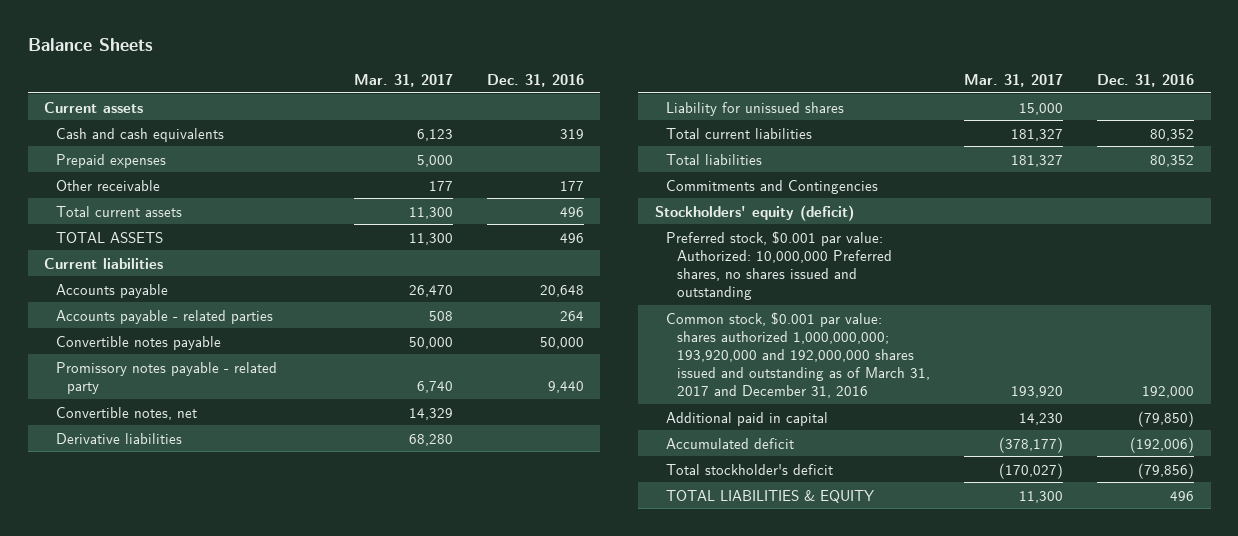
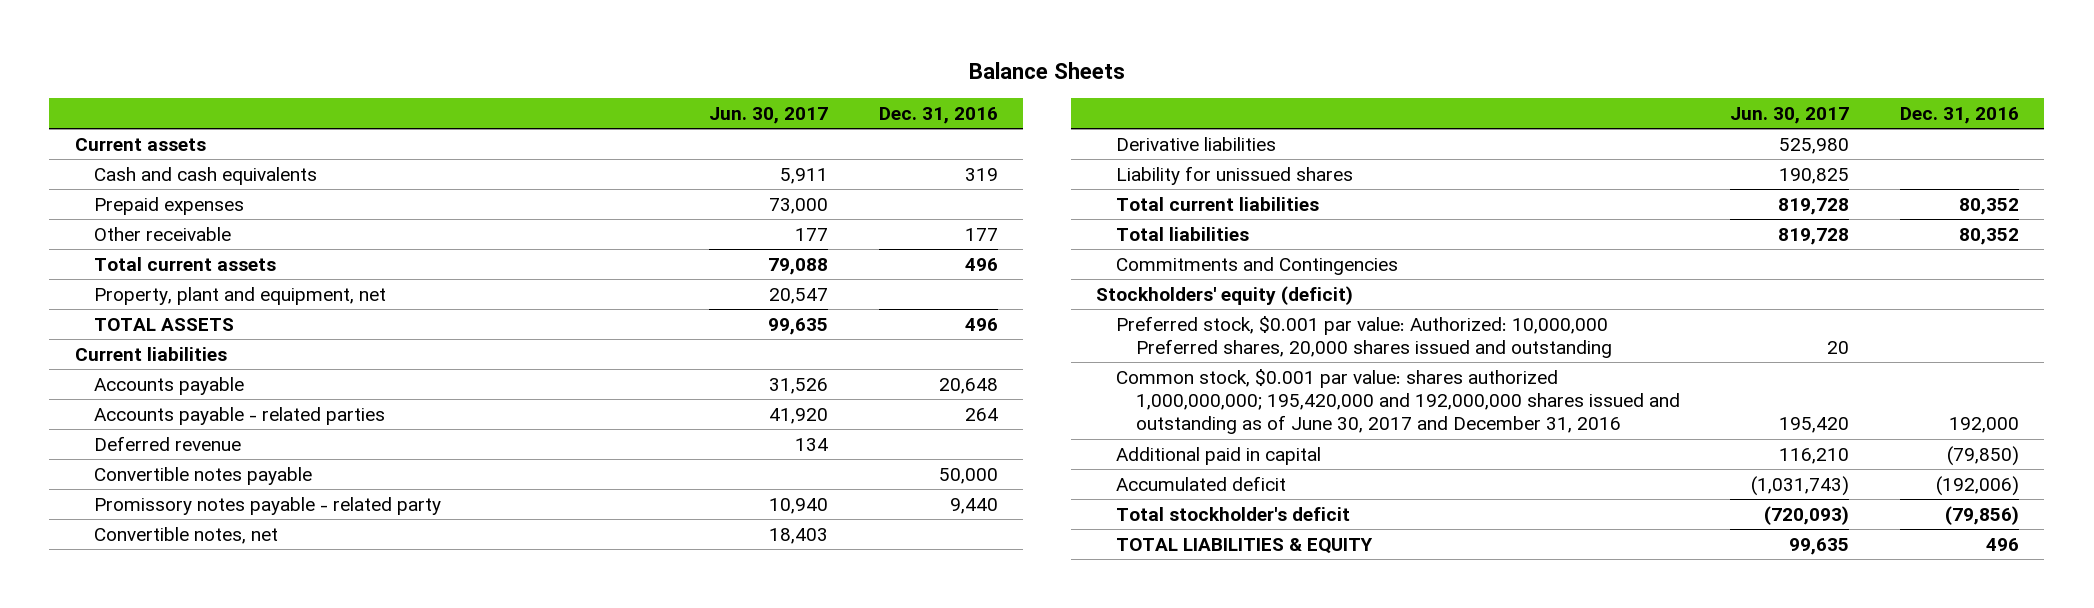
- | Mar. 31, 2017 | Dec. 31, 2016
+ | Jun. 30, 2017 | Dec. 31, 2016
+ Property, plant and equipment, net | 20,547 |
+ Deferred revenue | 134 |
- Preferred stock, $0.001 par value: Authorized: 10,000,000 Preferred shares, no shares issued and outstanding
- Common stock, $0.001 par value: shares authorized 1,000,000,000; 193,920,000 and 192,000,000 shares issued and outstanding as of March 31, 2017 and December 31, 2016 | 193,920 | 192,000
+ Preferred stock, $0.001 par value: Authorized: 10,000,000 Preferred shares, 20,000 shares issued and outstanding | 20 |
+ Common stock, $0.001 par value: shares authorized 1,000,000,000; 195,420,000 and 192,000,000 shares issued and outstanding as of June 30, 2017 and December 31, 2016 | 195,420 | 192,000

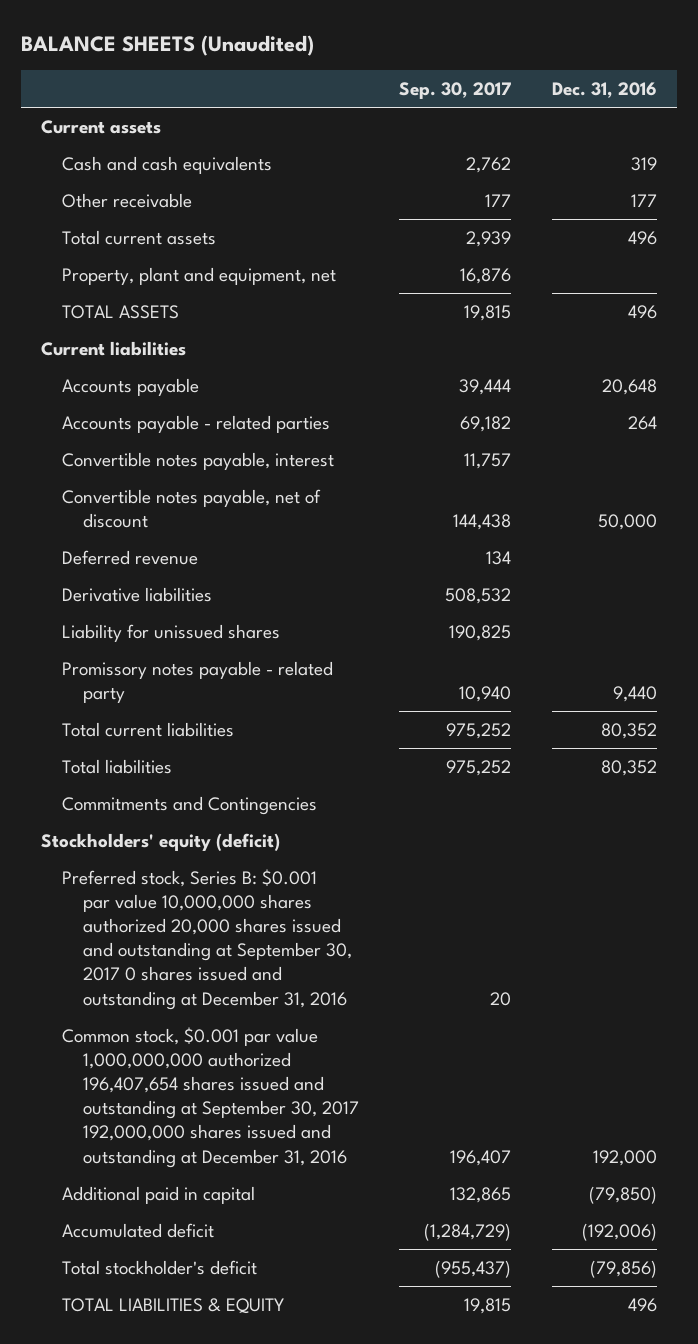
- Balance Sheets
+ BALANCE SHEETS (Unaudited)
- | Jun. 30, 2017 | Dec. 31, 2016
+ | Sep. 30, 2017 | Dec. 31, 2016
- Prepaid expenses | 73,000 |
+ Convertible notes payable, interest | 11,757 |
+ Convertible notes payable, net of discount | 144,438 | 50,000
- Convertible notes payable | | 50,000
- Convertible notes, net | 18,403 |
moved down: Promissory notes payable - related party | 10,940 | 9,440
- Preferred stock, $0.001 par value: Authorized: 10,000,000 Preferred shares, 20,000 shares issued and outstanding | 20 |
- Common stock, $0.001 par value: shares authorized 1,000,000,000; 195,420,000 and 192,000,000 shares issued and outstanding as of June 30, 2017 and December 31, 2016 | 195,420 | 192,000
+ Preferred stock, Series B: $0.001 par value 10,000,000 shares authorized 20,000 shares issued and outstanding at September 30, 2017 0 shares issued and outstanding at December 31, 2016 | 20 |
+ Common stock, $0.001 par value 1,000,000,000 authorized 196,407,654 shares issued and outstanding at September 30, 2017 192,000,000 shares issued and outstanding at December 31, 2016 | 196,407 | 192,000

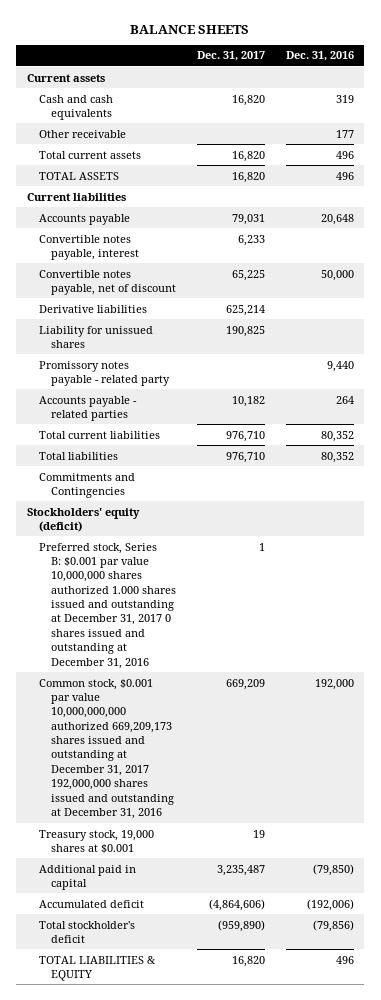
- BALANCE SHEETS (Unaudited)
+ BALANCE SHEETS
- | Sep. 30, 2017 | Dec. 31, 2016
+ | Dec. 31, 2017 | Dec. 31, 2016
- Property, plant and equipment, net | 16,876 |
- Deferred revenue | 134 |
moved down: Accounts payable - related parties | 10,182 | 264
- Preferred stock, Series B: $0.001 par value 10,000,000 shares authorized 20,000 shares issued and outstanding at September 30, 2017 0 shares issued and outstanding at December 31, 2016 | 20 |
- Common stock, $0.001 par value 1,000,000,000 authorized 196,407,654 shares issued and outstanding at September 30, 2017 192,000,000 shares issued and outstanding at December 31, 2016 | 196,407 | 192,000
+ Preferred stock, Series B: $0.001 par value 10,000,000 shares authorized 1.000 shares issued and outstanding at December 31, 2017 0 shares issued and outstanding at December 31, 2016 | 1 |
+ Common stock, $0.001 par value 10,000,000,000 authorized 669,209,173 shares issued and outstanding at December 31, 2017 192,000,000 shares issued and outstanding at December 31, 2016 | 669,209 | 192,000
+ Treasury stock, 19,000 shares at $0.001 | 19 |

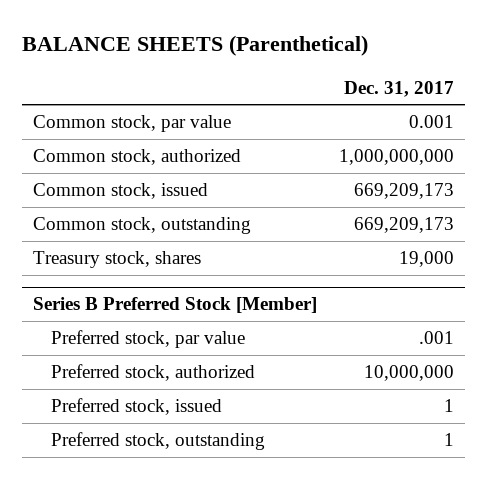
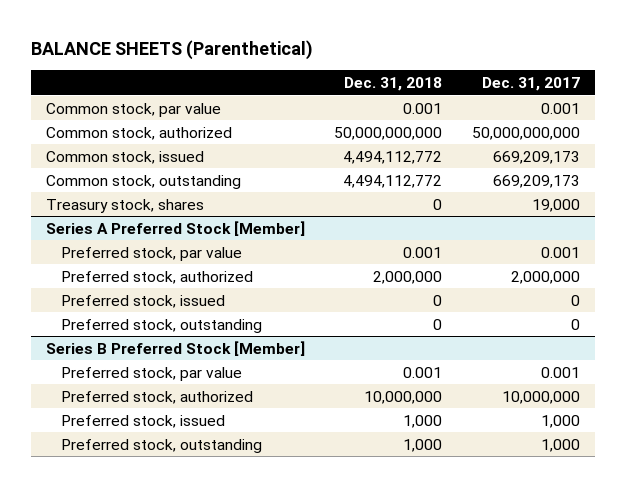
- | Dec. 31, 2017
+ | Dec. 31, 2018 | Dec. 31, 2017
- Common stock, authorized | 1,000,000,000
+ Common stock, authorized | 50,000,000,000 | 50,000,000,000
+ Series A Preferred Stock [Member]
+ Preferred stock, par value | 0.001 | 0.001
+ Preferred stock, authorized | 2,000,000 | 2,000,000
+ Preferred stock, issued | 0 | 0
+ Preferred stock, outstanding | 0 | 0
@ Series B Preferred Stock [Member]
- Preferred stock, par value | .001
+ Preferred stock, par value | 0.001 | 0.001
- Preferred stock, issued | 1
- Preferred stock, outstanding | 1
+ Preferred stock, issued | 1,000 | 1,000
+ Preferred stock, outstanding | 1,000 | 1,000

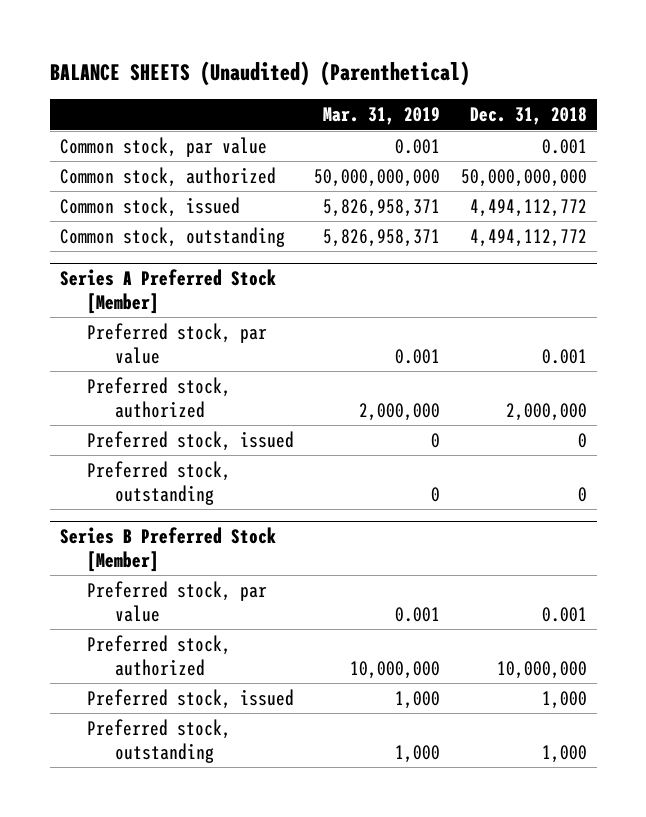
- BALANCE SHEETS (Parenthetical)
+ BALANCE SHEETS (Unaudited) (Parenthetical)
- | Dec. 31, 2018 | Dec. 31, 2017
+ | Mar. 31, 2019 | Dec. 31, 2018
- Treasury stock, shares | 0 | 19,000

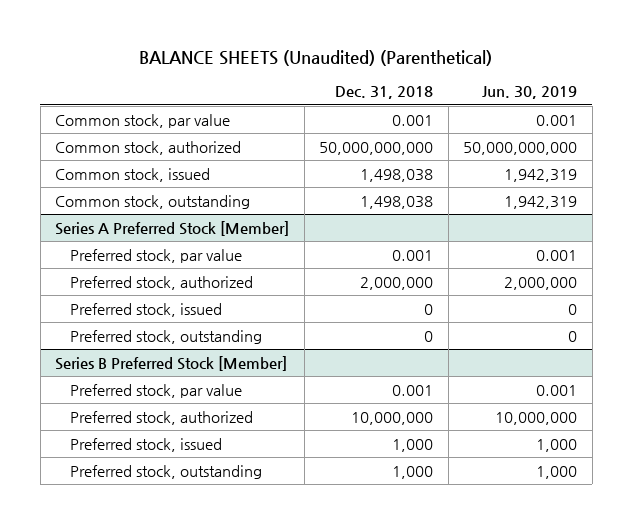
- | Mar. 31, 2019 | Dec. 31, 2018
+ | Dec. 31, 2018 | Jun. 30, 2019
- Common stock, issued | 5,826,958,371 | 4,494,112,772
- Common stock, outstanding | 5,826,958,371 | 4,494,112,772
+ Common stock, issued | 1,498,038 | 1,942,319
+ Common stock, outstanding | 1,498,038 | 1,942,319

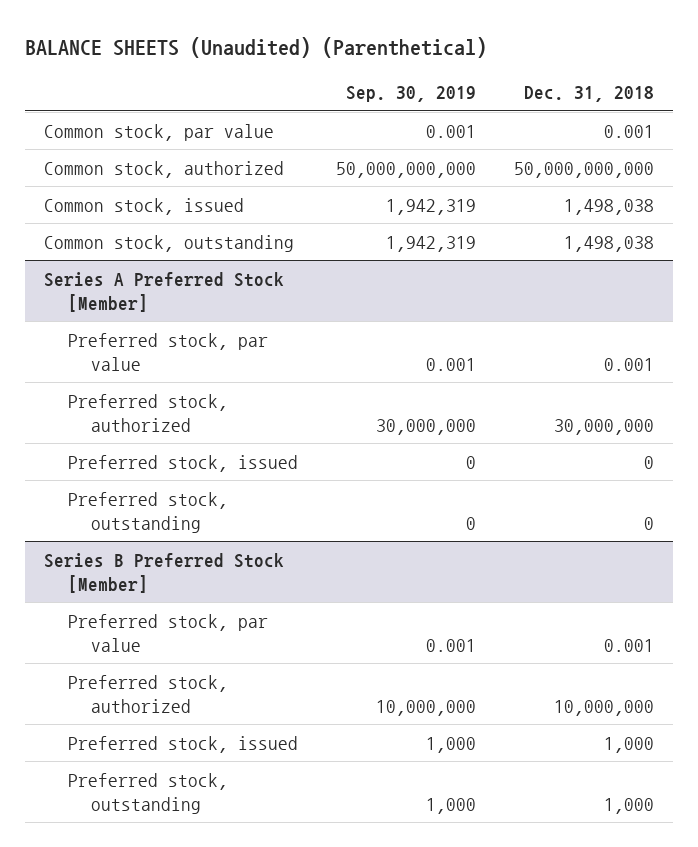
- | Dec. 31, 2018 | Jun. 30, 2019
+ | Sep. 30, 2019 | Dec. 31, 2018
@ Series A Preferred Stock [Member]
- Preferred stock, authorized | 2,000,000 | 2,000,000
+ Preferred stock, authorized | 30,000,000 | 30,000,000

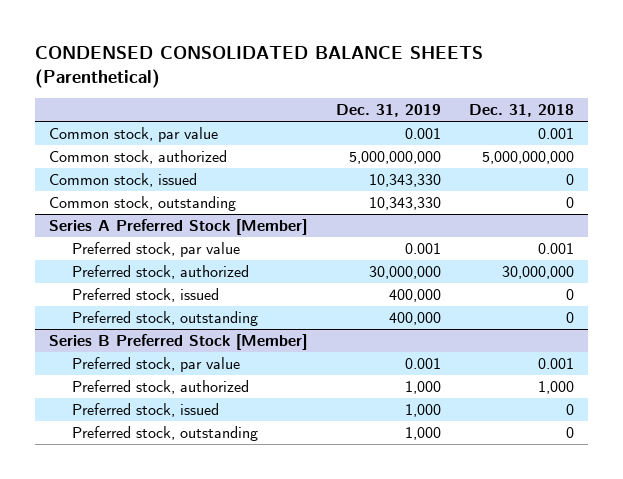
- BALANCE SHEETS (Unaudited) (Parenthetical)
+ CONDENSED CONSOLIDATED BALANCE SHEETS (Parenthetical)
- | Sep. 30, 2019 | Dec. 31, 2018
+ | Dec. 31, 2019 | Dec. 31, 2018
- Common stock, authorized | 50,000,000,000 | 50,000,000,000
- Common stock, issued | 1,942,319 | 1,498,038
- Common stock, outstanding | 1,942,319 | 1,498,038
+ Common stock, authorized | 5,000,000,000 | 5,000,000,000
+ Common stock, issued | 10,343,330 | 0
+ Common stock, outstanding | 10,343,330 | 0
@ Series B Preferred Stock [Member]
- Preferred stock, authorized | 10,000,000 | 10,000,000
- Preferred stock, issued | 1,000 | 1,000
- Preferred stock, outstanding | 1,000 | 1,000
+ Preferred stock, authorized | 1,000 | 1,000
+ Preferred stock, issued | 1,000 | 0
+ Preferred stock, outstanding | 1,000 | 0

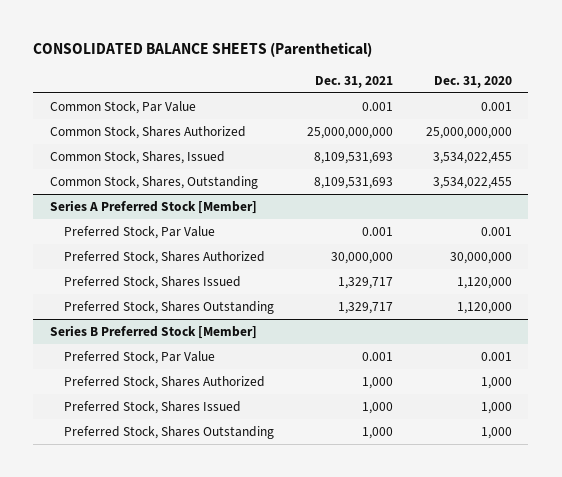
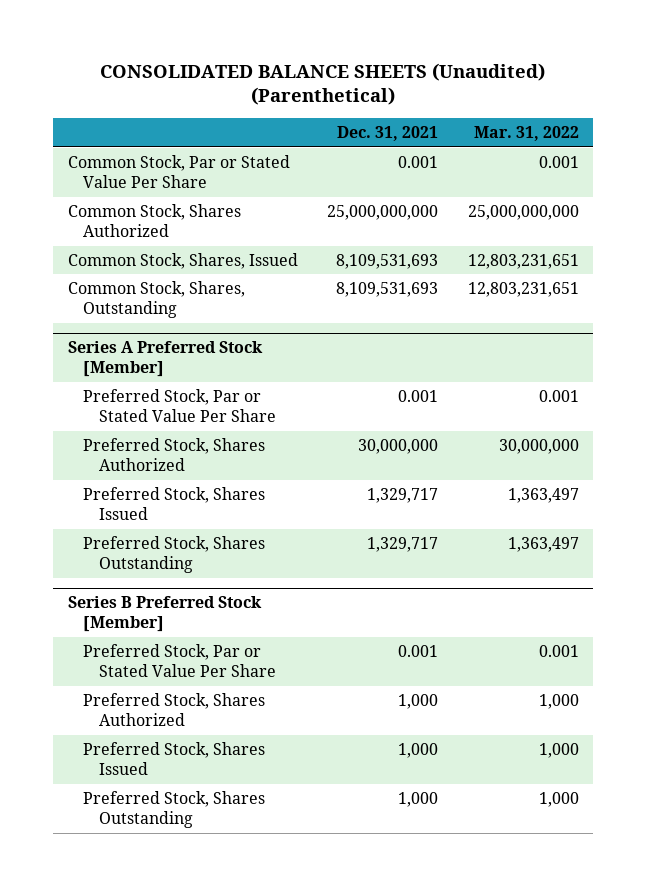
- CONSOLIDATED BALANCE SHEETS (Parenthetical)
+ CONSOLIDATED BALANCE SHEETS (Unaudited) (Parenthetical)
- | Dec. 31, 2021 | Dec. 31, 2020
+ | Dec. 31, 2021 | Mar. 31, 2022
- Common Stock, Par Value | 0.001 | 0.001
+ Common Stock, Par or Stated Value Per Share | 0.001 | 0.001
@ Series A Preferred Stock [Member]
- Preferred Stock, Par Value | 0.001 | 0.001
+ Preferred Stock, Par or Stated Value Per Share | 0.001 | 0.001
@ Series B Preferred Stock [Member]
- Preferred Stock, Par Value | 0.001 | 0.001
+ Preferred Stock, Par or Stated Value Per Share | 0.001 | 0.001

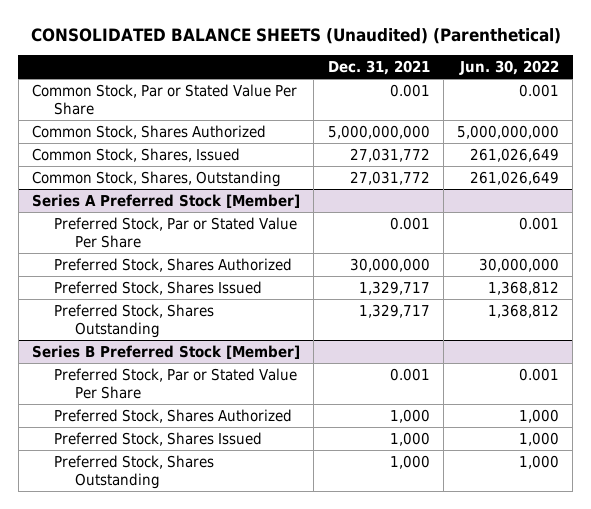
- | Dec. 31, 2021 | Mar. 31, 2022
+ | Dec. 31, 2021 | Jun. 30, 2022
- Common Stock, Shares Authorized | 25,000,000,000 | 25,000,000,000
- Common Stock, Shares, Issued | 8,109,531,693 | 12,803,231,651
- Common Stock, Shares, Outstanding | 8,109,531,693 | 12,803,231,651
+ Common Stock, Shares Authorized | 5,000,000,000 | 5,000,000,000
+ Common Stock, Shares, Issued | 27,031,772 | 261,026,649
+ Common Stock, Shares, Outstanding | 27,031,772 | 261,026,649

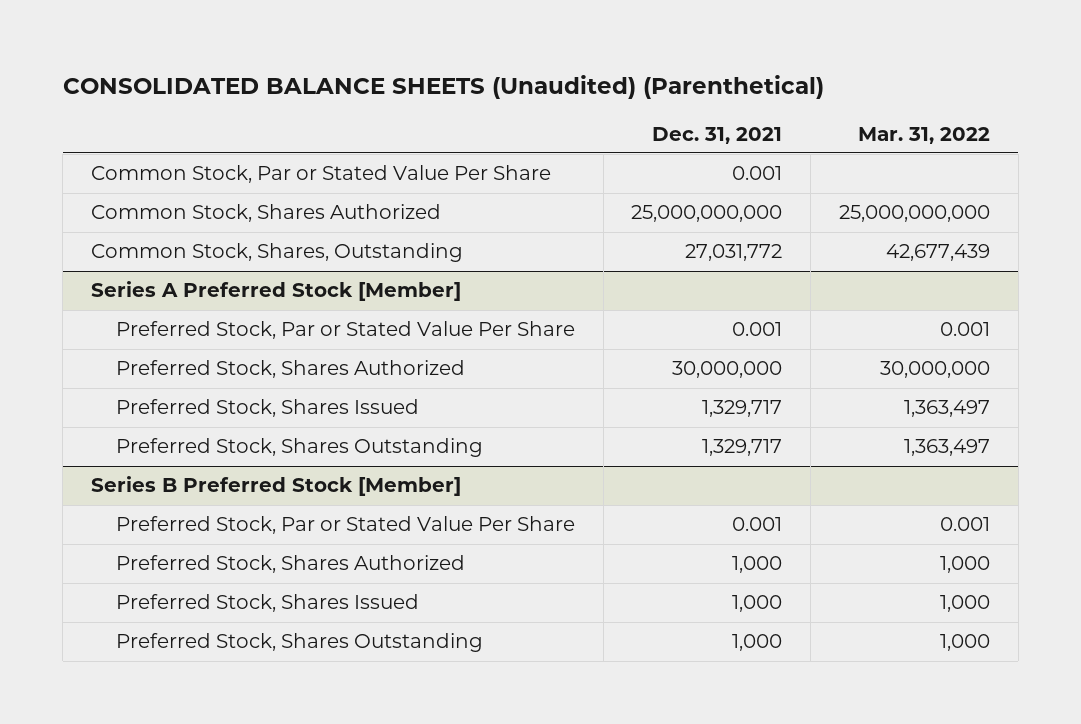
- | Dec. 31, 2021 | Jun. 30, 2022
+ | Dec. 31, 2021 | Mar. 31, 2022
- Common Stock, Shares Authorized | 5,000,000,000 | 5,000,000,000
- Common Stock, Shares, Issued | 27,031,772 | 261,026,649
+ Common Stock, Shares Authorized | 25,000,000,000 | 25,000,000,000

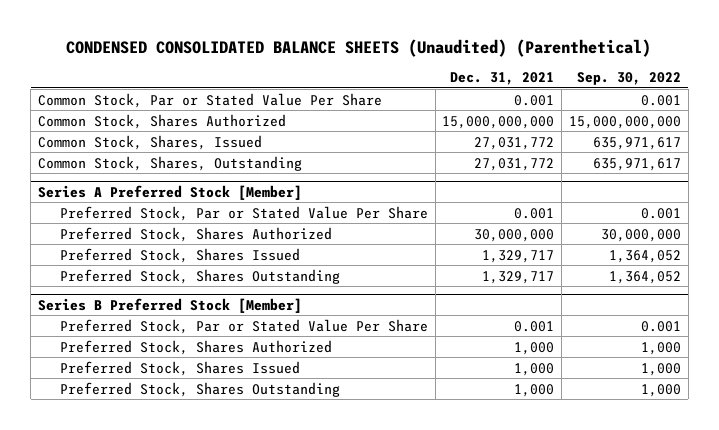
- CONSOLIDATED BALANCE SHEETS (Unaudited) (Parenthetical)
+ CONDENSED CONSOLIDATED BALANCE SHEETS (Unaudited) (Parenthetical)
- | Dec. 31, 2021 | Mar. 31, 2022
+ | Dec. 31, 2021 | Sep. 30, 2022
- Common Stock, Shares Authorized | 25,000,000,000 | 25,000,000,000
+ Common Stock, Shares Authorized | 15,000,000,000 | 15,000,000,000
+ Common Stock, Shares, Issued | 27,031,772 | 635,971,617

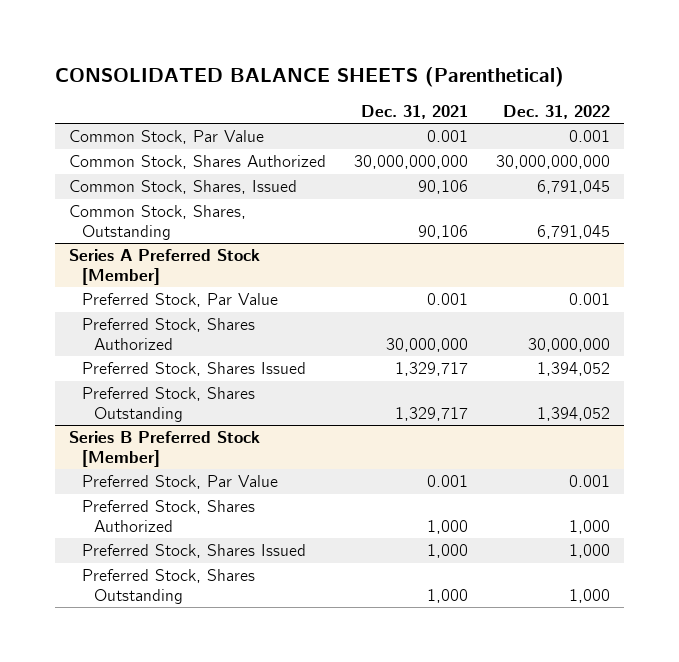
- CONDENSED CONSOLIDATED BALANCE SHEETS (Unaudited) (Parenthetical)
+ CONSOLIDATED BALANCE SHEETS (Parenthetical)
- | Dec. 31, 2021 | Sep. 30, 2022
+ | Dec. 31, 2021 | Dec. 31, 2022
- Common Stock, Par or Stated Value Per Share | 0.001 | 0.001
- Common Stock, Shares Authorized | 15,000,000,000 | 15,000,000,000
- Common Stock, Shares, Issued | 27,031,772 | 635,971,617
- Common Stock, Shares, Outstanding | 27,031,772 | 635,971,617
+ Common Stock, Par Value | 0.001 | 0.001
+ Common Stock, Shares Authorized | 30,000,000,000 | 30,000,000,000
+ Common Stock, Shares, Issued | 90,106 | 6,791,045
+ Common Stock, Shares, Outstanding | 90,106 | 6,791,045
@ Series A Preferred Stock [Member]
- Preferred Stock, Par or Stated Value Per Share | 0.001 | 0.001
+ Preferred Stock, Par Value | 0.001 | 0.001
@ Series B Preferred Stock [Member]
- Preferred Stock, Par or Stated Value Per Share | 0.001 | 0.001
+ Preferred Stock, Par Value | 0.001 | 0.001

